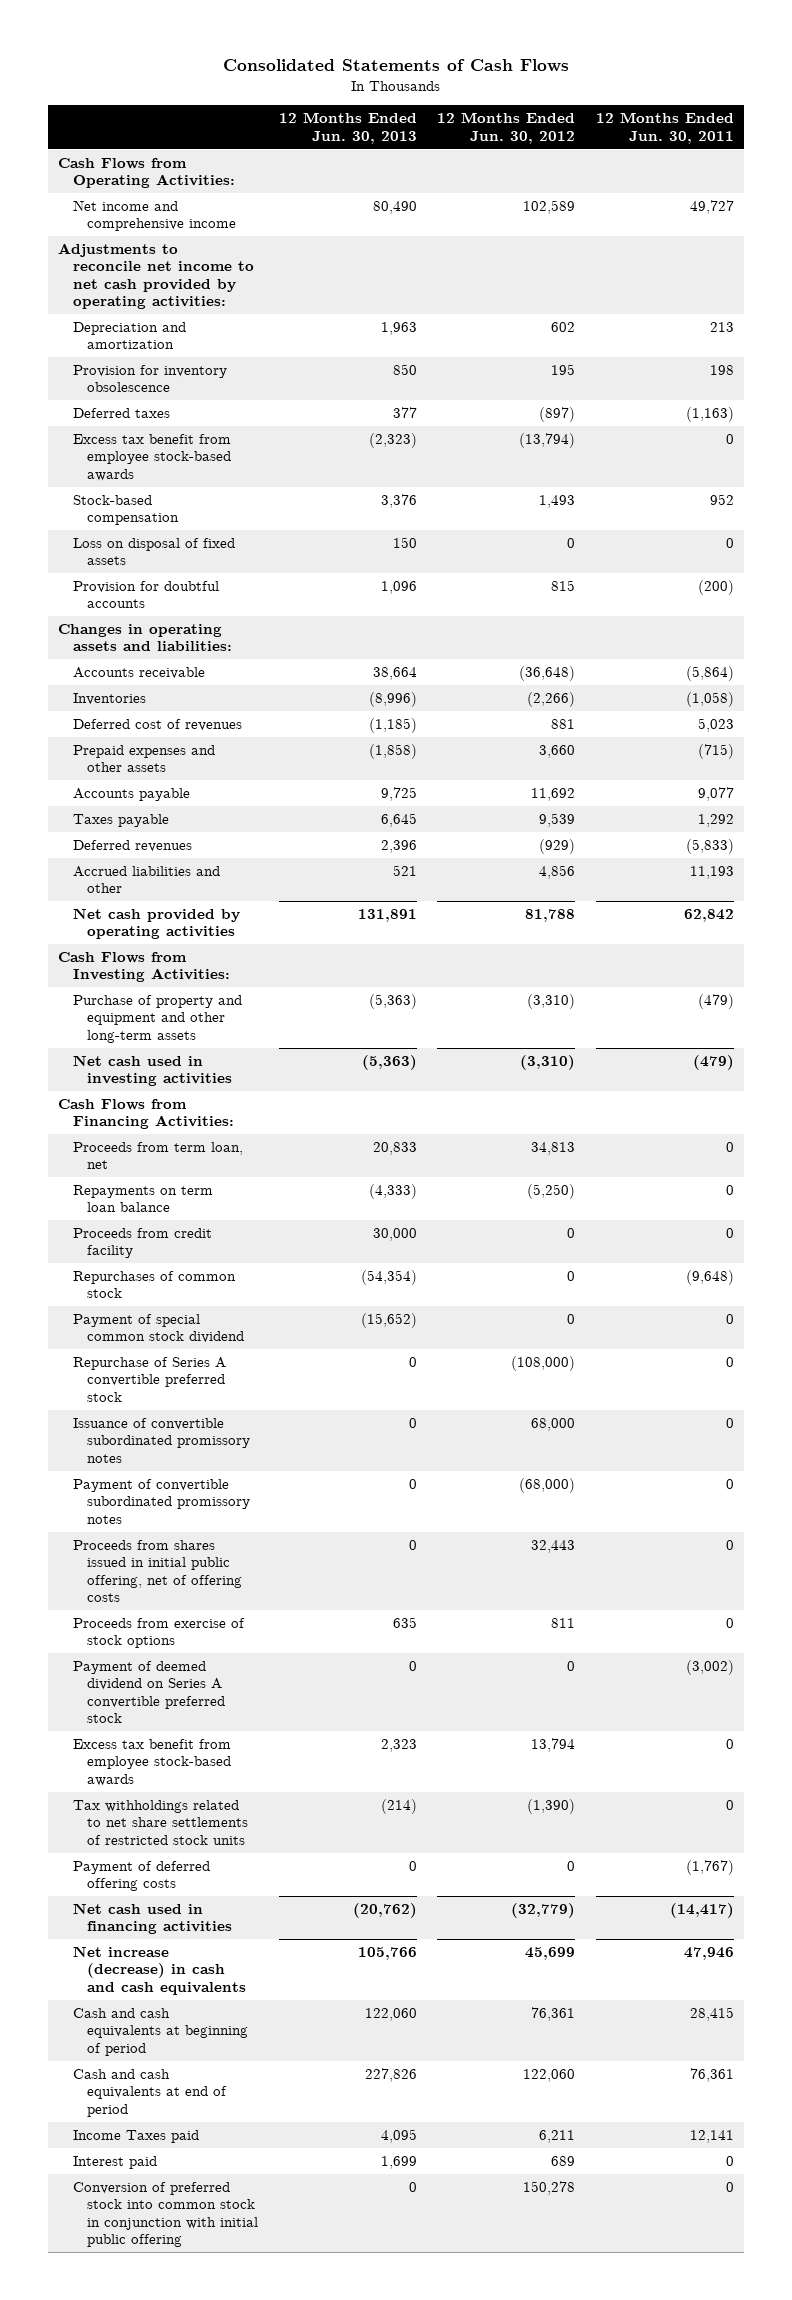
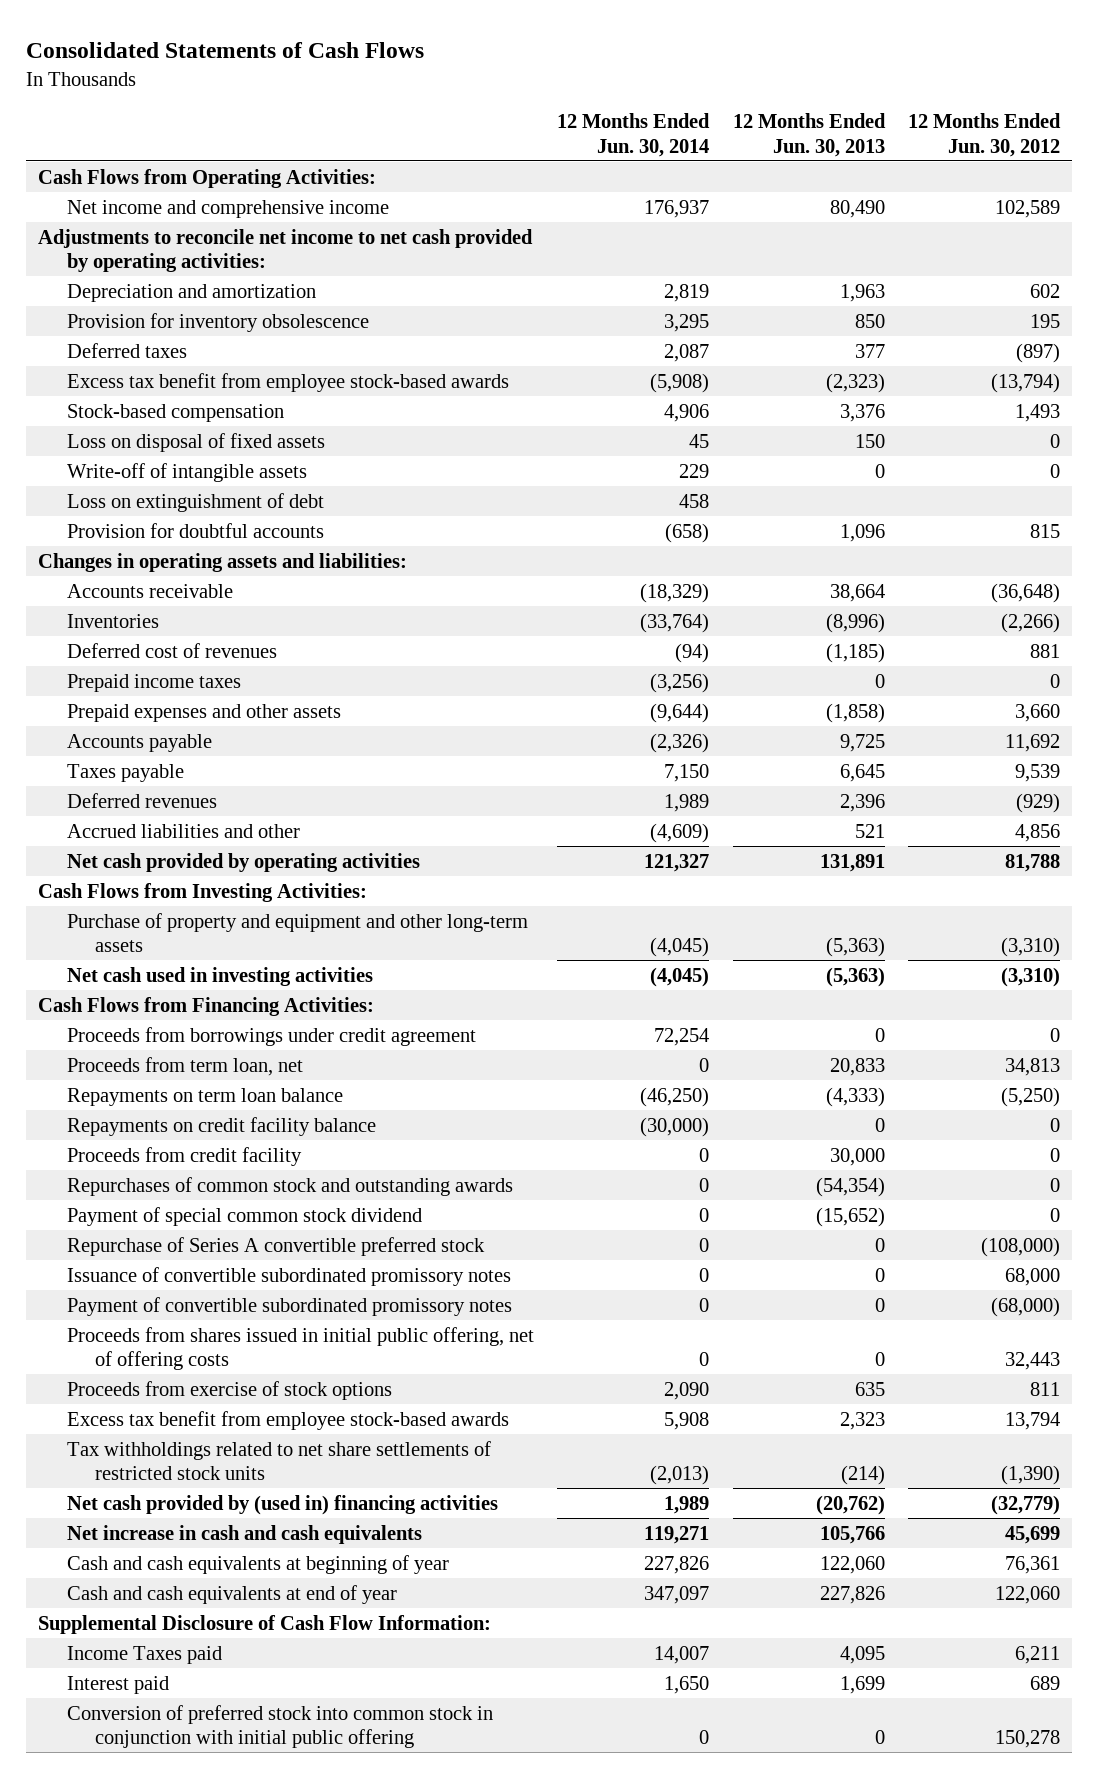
- | 12 Months Ended Jun. 30, 2013 | 12 Months Ended Jun. 30, 2012 | 12 Months Ended Jun. 30, 2011
+ | 12 Months Ended Jun. 30, 2014 | 12 Months Ended Jun. 30, 2013 | 12 Months Ended Jun. 30, 2012
+ Write-off of intangible assets | 229 | 0 | 0
+ Loss on extinguishment of debt | 458 | |
+ Prepaid income taxes | (3,256) | 0 | 0
+ Proceeds from borrowings under credit agreement | 72,254 | 0 | 0
+ Repayments on credit facility balance | (30,000) | 0 | 0
- Repurchases of common stock | (54,354) | 0 | (9,648)
+ Repurchases of common stock and outstanding awards | 0 | (54,354) | 0
- Payment of deemed dividend on Series A convertible preferred stock | 0 | 0 | (3,002)
- Payment of deferred offering costs | 0 | 0 | (1,767)
- Net cash used in financing activities | (20,762) | (32,779) | (14,417)
- Net increase (decrease) in cash and cash equivalents | 105,766 | 45,699 | 47,946
- Cash and cash equivalents at beginning of period | 122,060 | 76,361 | 28,415
- Cash and cash equivalents at end of period | 227,826 | 122,060 | 76,361
+ Net cash provided by (used in) financing activities | 1,989 | (20,762) | (32,779)
+ Net increase in cash and cash equivalents | 119,271 | 105,766 | 45,699
+ Cash and cash equivalents at beginning of year | 227,826 | 122,060 | 76,361
+ Cash and cash equivalents at end of year | 347,097 | 227,826 | 122,060
+ Supplemental Disclosure of Cash Flow Information:

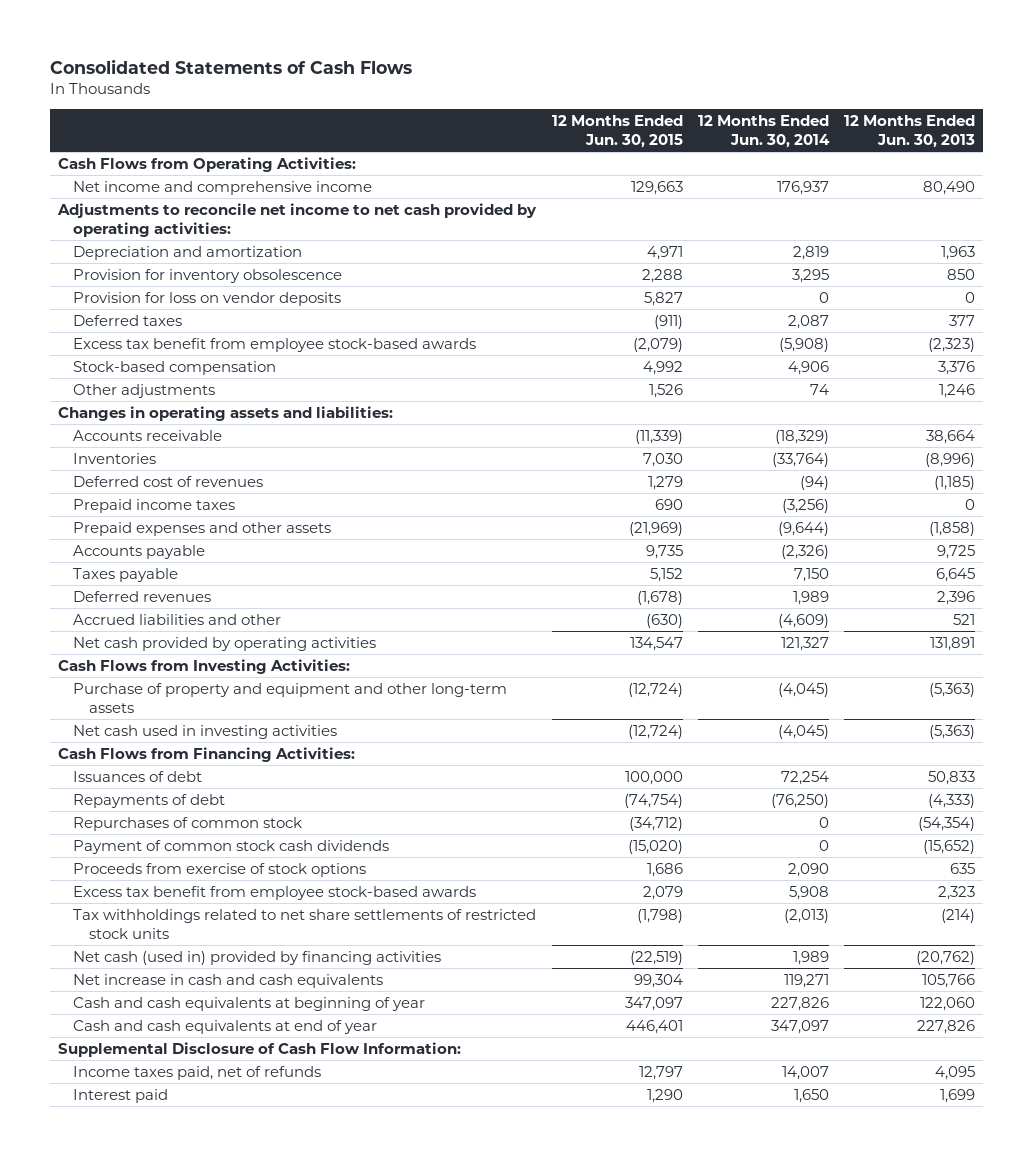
- | 12 Months Ended Jun. 30, 2014 | 12 Months Ended Jun. 30, 2013 | 12 Months Ended Jun. 30, 2012
+ | 12 Months Ended Jun. 30, 2015 | 12 Months Ended Jun. 30, 2014 | 12 Months Ended Jun. 30, 2013
+ Provision for loss on vendor deposits | 5,827 | 0 | 0
- Loss on disposal of fixed assets | 45 | 150 | 0
- Write-off of intangible assets | 229 | 0 | 0
- Loss on extinguishment of debt | 458 | |
- Provision for doubtful accounts | (658) | 1,096 | 815
+ Other adjustments | 1,526 | 74 | 1,246
- Proceeds from borrowings under credit agreement | 72,254 | 0 | 0
- Proceeds from term loan, net | 0 | 20,833 | 34,813
- Repayments on term loan balance | (46,250) | (4,333) | (5,250)
- Repayments on credit facility balance | (30,000) | 0 | 0
- Proceeds from credit facility | 0 | 30,000 | 0
- Repurchases of common stock and outstanding awards | 0 | (54,354) | 0
- Payment of special common stock dividend | 0 | (15,652) | 0
- Repurchase of Series A convertible preferred stock | 0 | 0 | (108,000)
- Issuance of convertible subordinated promissory notes | 0 | 0 | 68,000
- Payment of convertible subordinated promissory notes | 0 | 0 | (68,000)
- Proceeds from shares issued in initial public offering, net of offering costs | 0 | 0 | 32,443
+ Issuances of debt | 100,000 | 72,254 | 50,833
+ Repayments of debt | (74,754) | (76,250) | (4,333)
+ Repurchases of common stock | (34,712) | 0 | (54,354)
+ Payment of common stock cash dividends | (15,020) | 0 | (15,652)
- Net cash provided by (used in) financing activities | 1,989 | (20,762) | (32,779)
+ Net cash (used in) provided by financing activities | (22,519) | 1,989 | (20,762)
- Income Taxes paid | 14,007 | 4,095 | 6,211
+ Income taxes paid, net of refunds | 12,797 | 14,007 | 4,095
- Conversion of preferred stock into common stock in conjunction with initial public offering | 0 | 0 | 150,278

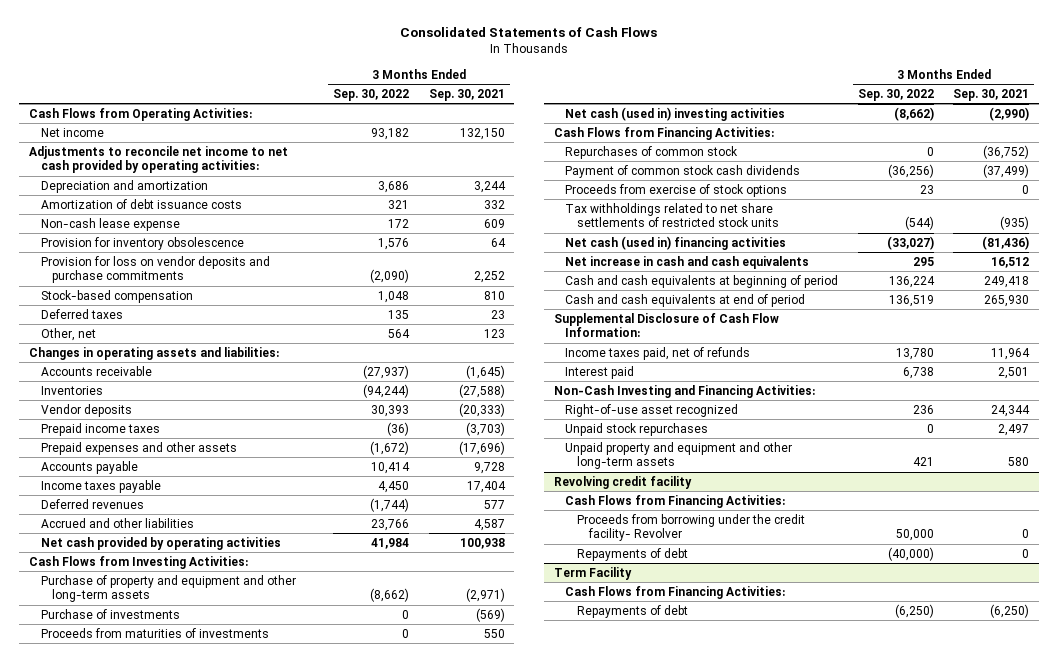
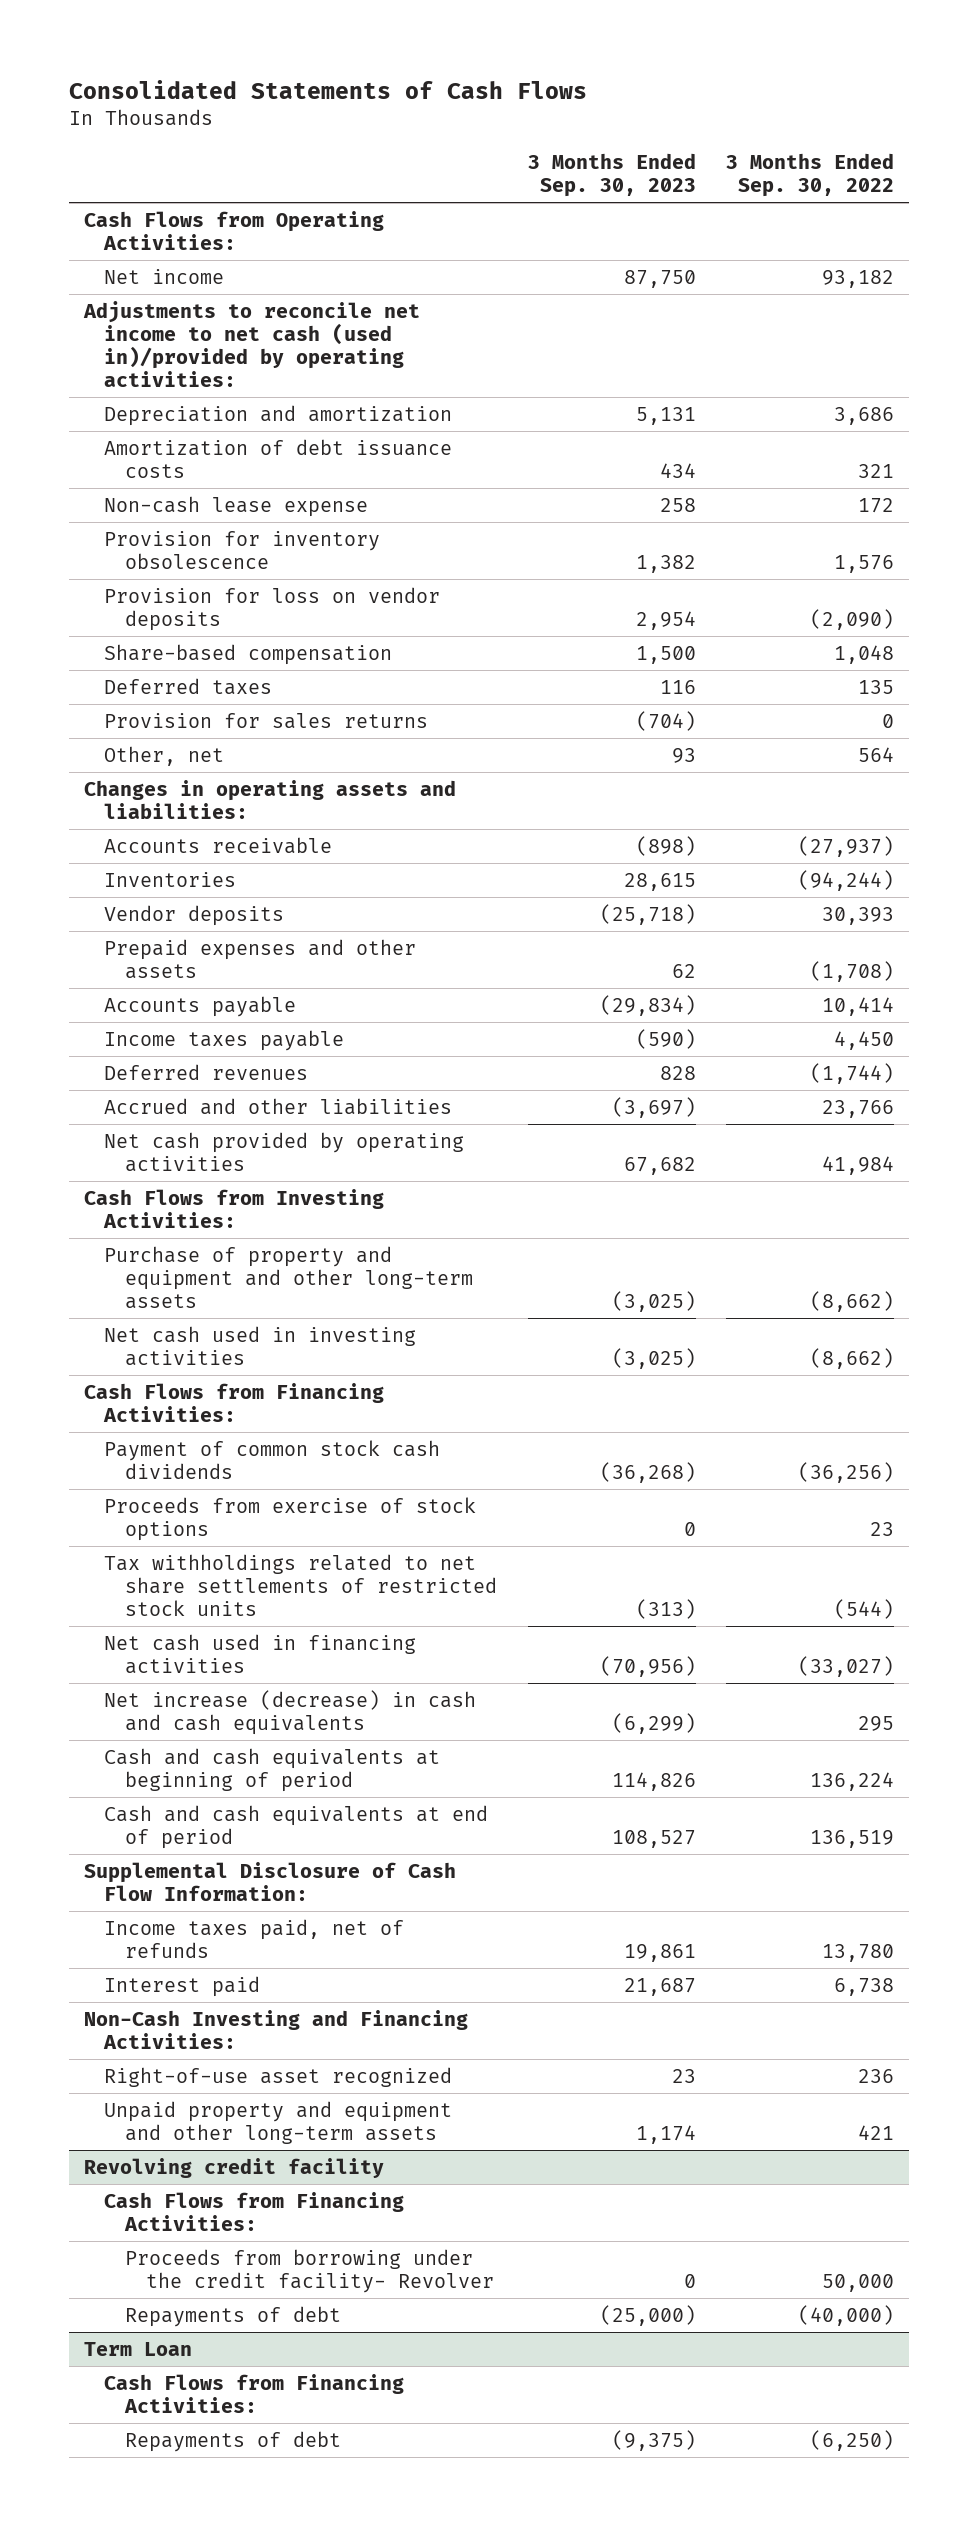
- | 3 Months Ended Sep. 30, 2022 | 3 Months Ended Sep. 30, 2021
+ | 3 Months Ended Sep. 30, 2023 | 3 Months Ended Sep. 30, 2022
- Adjustments to reconcile net income to net cash provided by operating activities:
+ Adjustments to reconcile net income to net cash (used in)/provided by operating activities:
- Provision for loss on vendor deposits and purchase commitments | (2,090) | 2,252
- Stock-based compensation | 1,048 | 810
+ Provision for loss on vendor deposits | 2,954 | (2,090)
+ Share-based compensation | 1,500 | 1,048
+ Provision for sales returns | (704) | 0
- Prepaid income taxes | (36) | (3,703)
- Prepaid expenses and other assets | (1,672) | (17,696)
+ Prepaid expenses and other assets | 62 | (1,708)
- Purchase of investments | 0 | (569)
- Proceeds from maturities of investments | 0 | 550
- Net cash (used in) investing activities | (8,662) | (2,990)
+ Net cash used in investing activities | (3,025) | (8,662)
- Repurchases of common stock | 0 | (36,752)
- Net cash (used in) financing activities | (33,027) | (81,436)
- Net increase in cash and cash equivalents | 295 | 16,512
+ Net cash used in financing activities | (70,956) | (33,027)
+ Net increase (decrease) in cash and cash equivalents | (6,299) | 295
- Unpaid stock repurchases | 0 | 2,497
- Term Facility
+ Term Loan

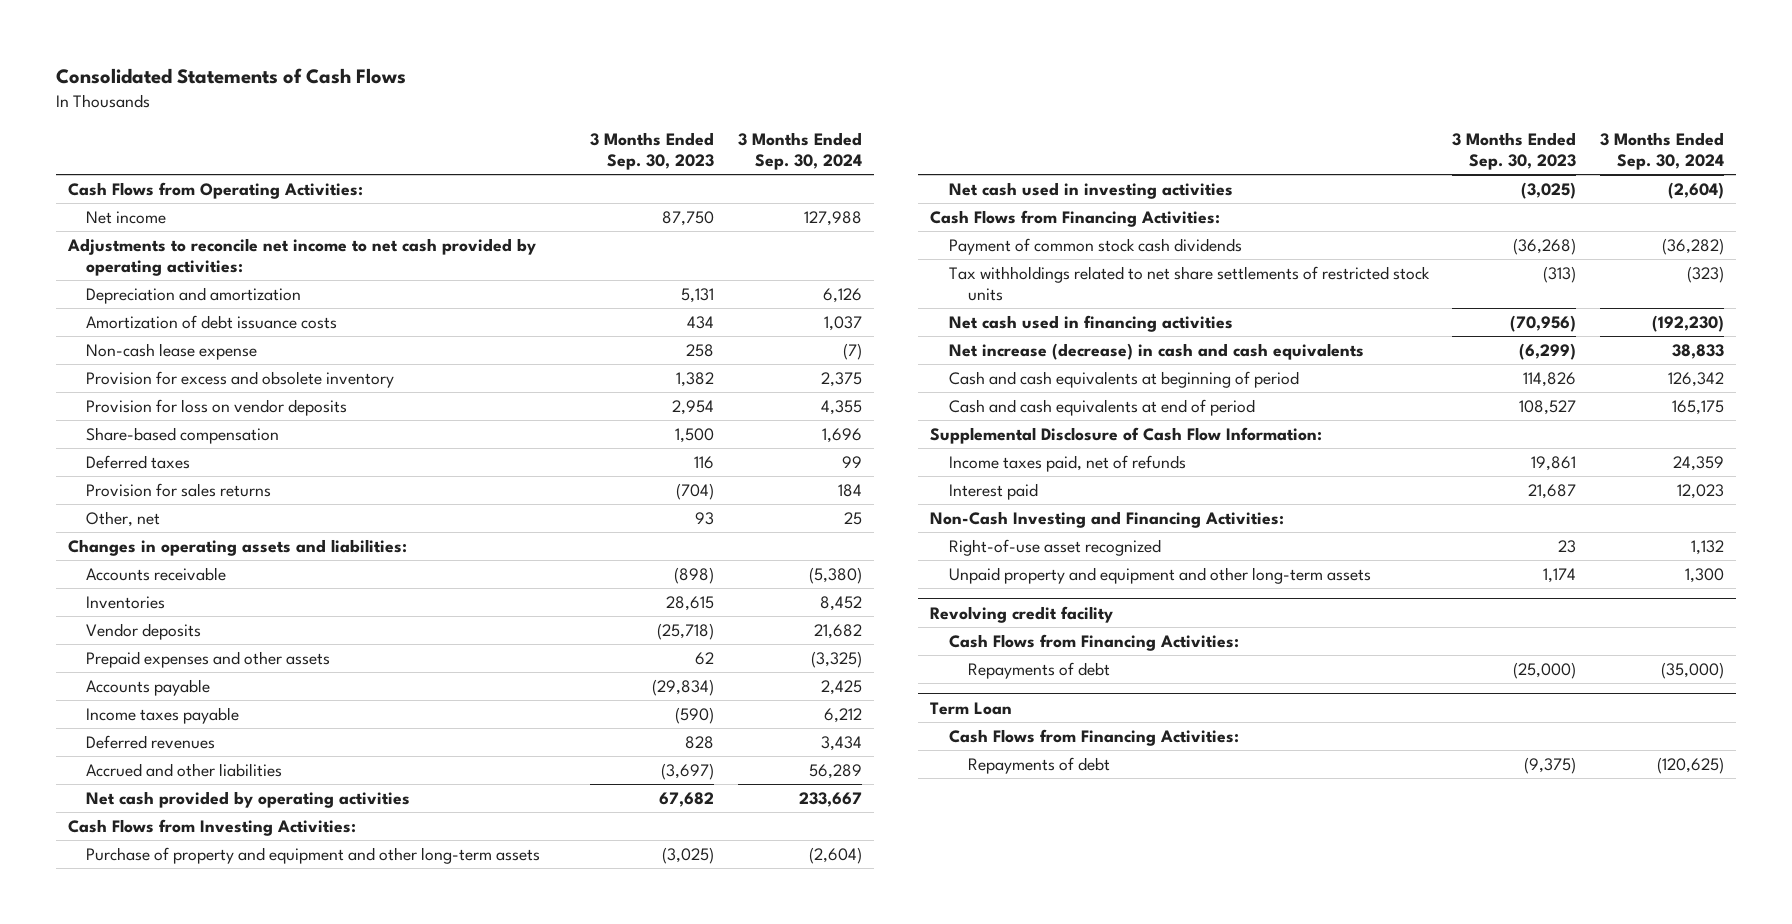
- | 3 Months Ended Sep. 30, 2023 | 3 Months Ended Sep. 30, 2022
+ | 3 Months Ended Sep. 30, 2023 | 3 Months Ended Sep. 30, 2024
- Adjustments to reconcile net income to net cash (used in)/provided by operating activities:
+ Adjustments to reconcile net income to net cash provided by operating activities:
- Provision for inventory obsolescence | 1,382 | 1,576
+ Provision for excess and obsolete inventory | 1,382 | 2,375
- Proceeds from exercise of stock options | 0 | 23
@ Revolving credit facility
- Proceeds from borrowing under the credit facility- Revolver | 0 | 50,000

